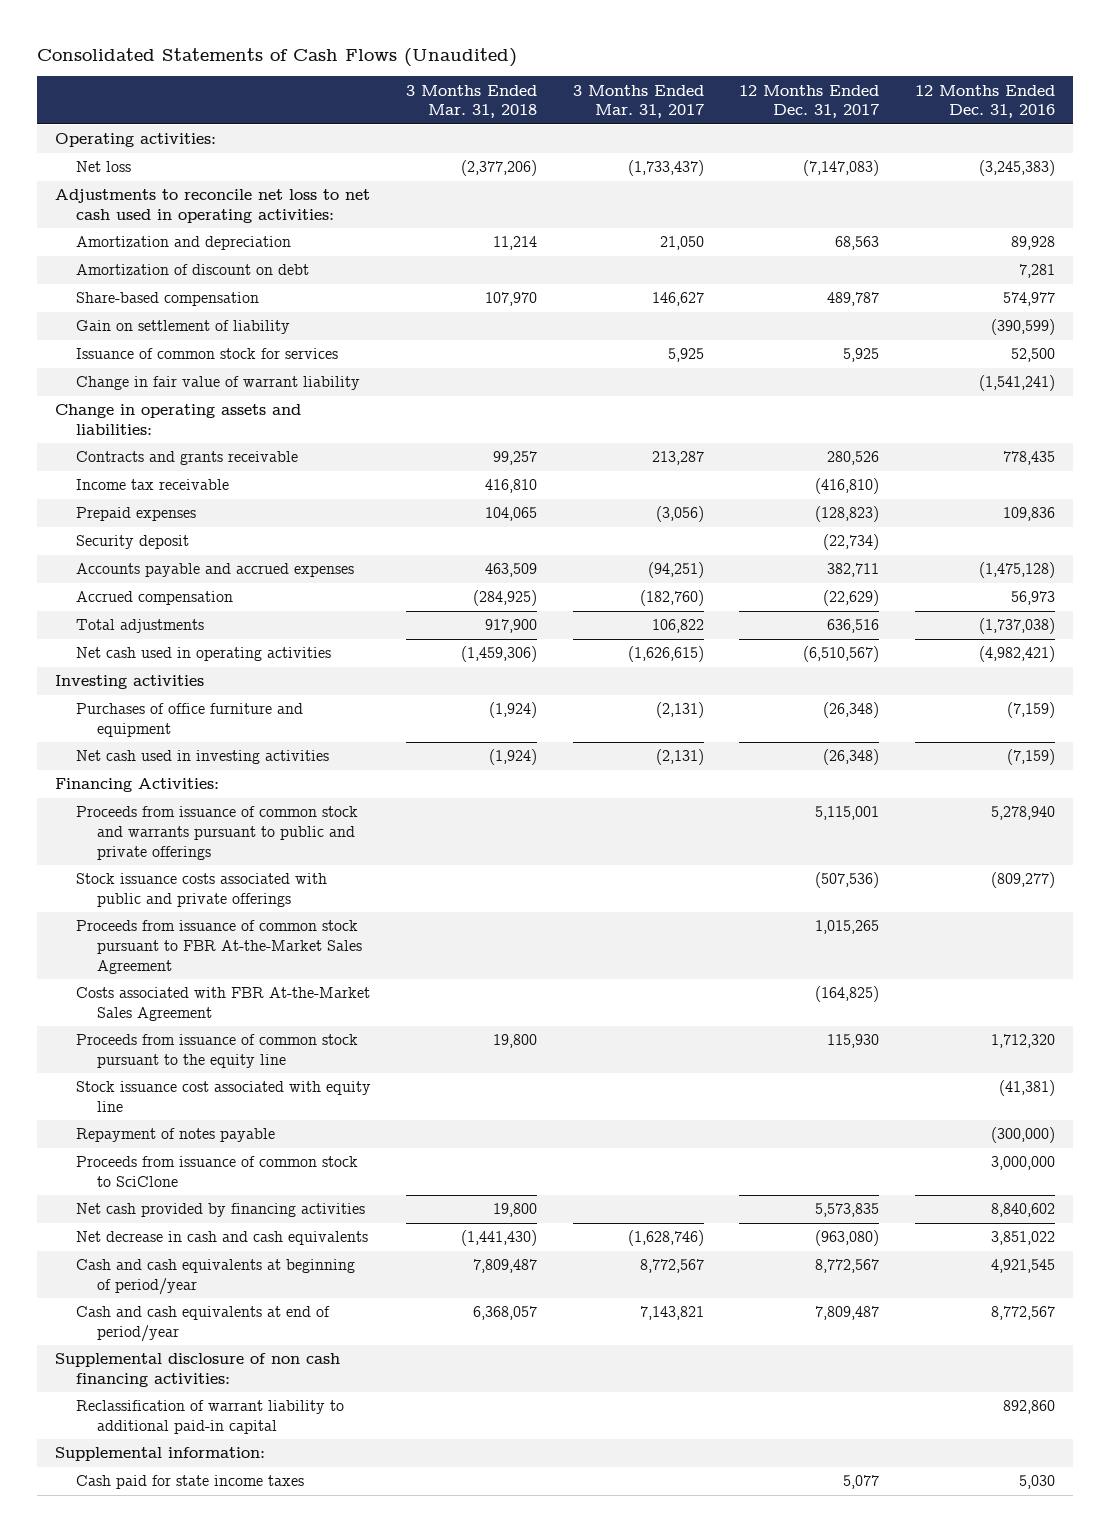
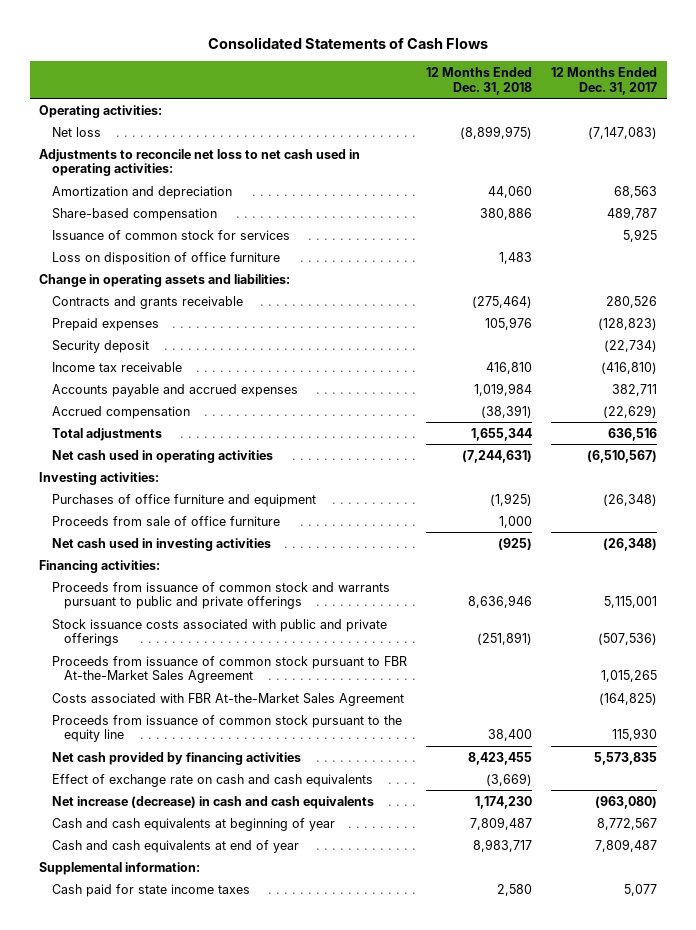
- Consolidated Statements of Cash Flows (Unaudited)
+ Consolidated Statements of Cash Flows
- | 3 Months Ended Mar. 31, 2018 | 3 Months Ended Mar. 31, 2017 | 12 Months Ended Dec. 31, 2017 | 12 Months Ended Dec. 31, 2016
+ | 12 Months Ended Dec. 31, 2018 | 12 Months Ended Dec. 31, 2017
- Amortization of discount on debt | | | | 7,281
- Gain on settlement of liability | | | | (390,599)
- Change in fair value of warrant liability | | | | (1,541,241)
+ Loss on disposition of office furniture | 1,483 |
moved down: Income tax receivable | 416,810 | (416,810)
- Investing activities
+ Investing activities:
+ Proceeds from sale of office furniture | 1,000 |
- Financing Activities:
+ Financing activities:
- Stock issuance cost associated with equity line | | | | (41,381)
- Repayment of notes payable | | | | (300,000)
- Proceeds from issuance of common stock to SciClone | | | | 3,000,000
- Net decrease in cash and cash equivalents | (1,441,430) | (1,628,746) | (963,080) | 3,851,022
- Cash and cash equivalents at beginning of period/year | 7,809,487 | 8,772,567 | 8,772,567 | 4,921,545
- Cash and cash equivalents at end of period/year | 6,368,057 | 7,143,821 | 7,809,487 | 8,772,567
- Supplemental disclosure of non cash financing activities:
- Reclassification of warrant liability to additional paid-in capital | | | | 892,860
+ Effect of exchange rate on cash and cash equivalents | (3,669) |
+ Net increase (decrease) in cash and cash equivalents | 1,174,230 | (963,080)
+ Cash and cash equivalents at beginning of year | 7,809,487 | 8,772,567
+ Cash and cash equivalents at end of year | 8,983,717 | 7,809,487

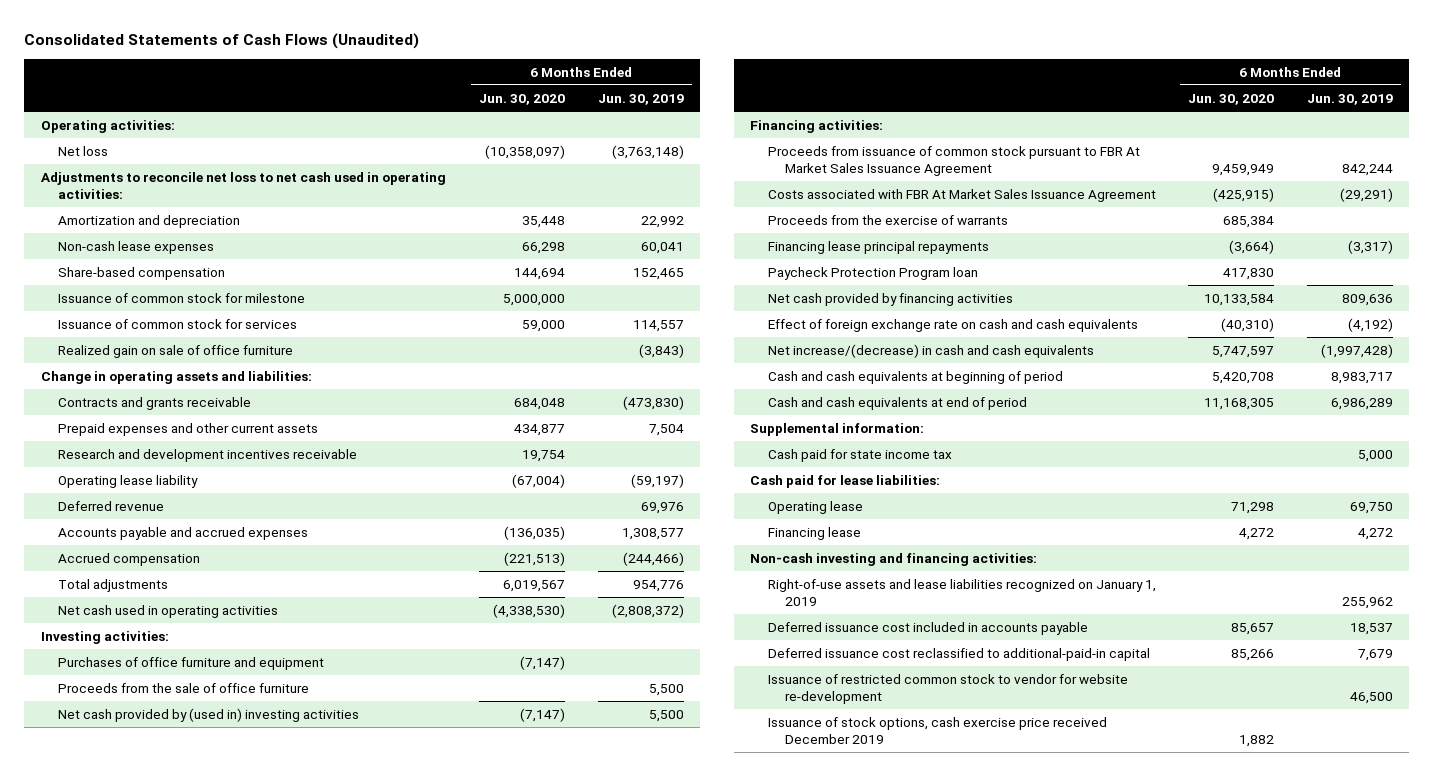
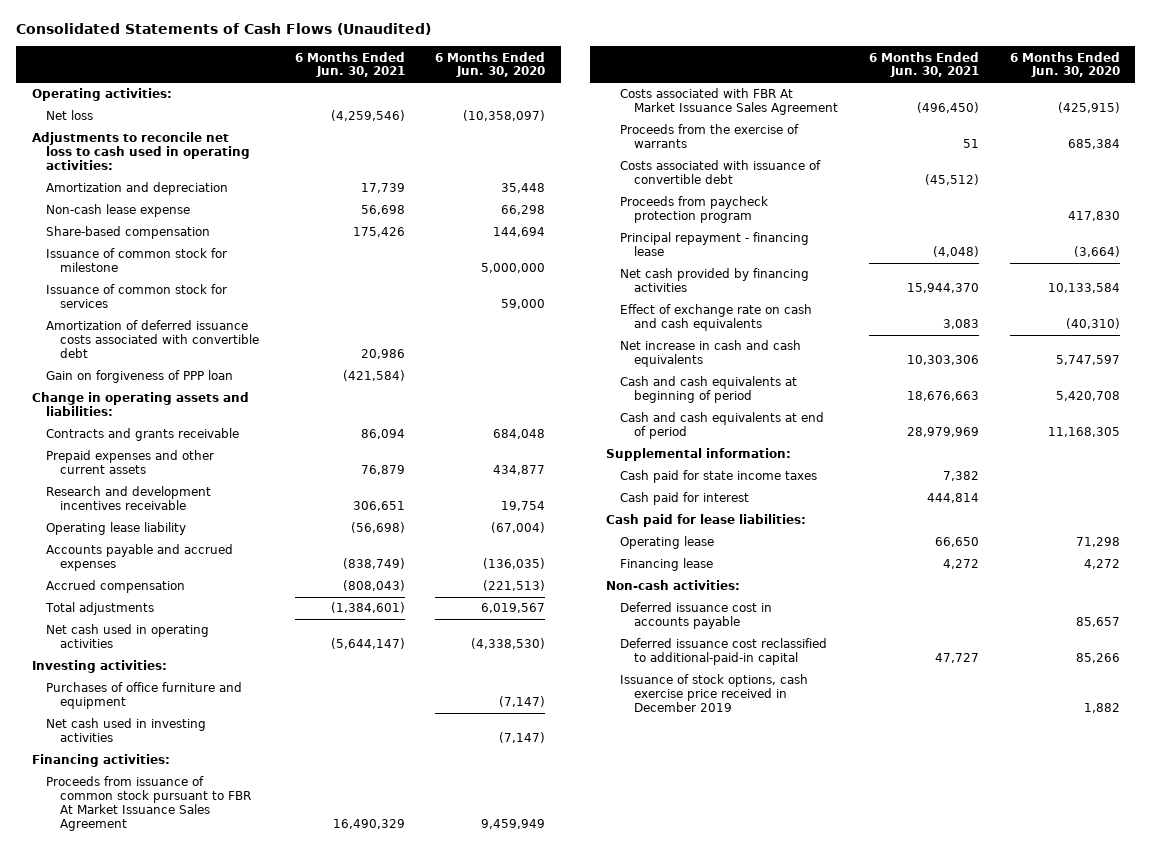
- | 6 Months Ended Jun. 30, 2020 | 6 Months Ended Jun. 30, 2019
+ | 6 Months Ended Jun. 30, 2021 | 6 Months Ended Jun. 30, 2020
- Adjustments to reconcile net loss to net cash used in operating activities:
+ Adjustments to reconcile net loss to cash used in operating activities:
- Non-cash lease expenses | 66,298 | 60,041
+ Non-cash lease expense | 56,698 | 66,298
- Realized gain on sale of office furniture | | (3,843)
+ Amortization of deferred issuance costs associated with convertible debt | 20,986 |
+ Gain on forgiveness of PPP loan | (421,584) |
- Deferred revenue | | 69,976
- Proceeds from the sale of office furniture | | 5,500
- Net cash provided by (used in) investing activities | (7,147) | 5,500
+ Net cash used in investing activities | | (7,147)
- Proceeds from issuance of common stock pursuant to FBR At Market Sales Issuance Agreement | 9,459,949 | 842,244
- Costs associated with FBR At Market Sales Issuance Agreement | (425,915) | (29,291)
+ Proceeds from issuance of common stock pursuant to FBR At Market Issuance Sales Agreement | 16,490,329 | 9,459,949
+ Costs associated with FBR At Market Issuance Sales Agreement | (496,450) | (425,915)
- Financing lease principal repayments | (3,664) | (3,317)
- Paycheck Protection Program loan | 417,830 |
+ Costs associated with issuance of convertible debt | (45,512) |
+ Proceeds from paycheck protection program | | 417,830
+ Principal repayment - financing lease | (4,048) | (3,664)
- Effect of foreign exchange rate on cash and cash equivalents | (40,310) | (4,192)
- Net increase/(decrease) in cash and cash equivalents | 5,747,597 | (1,997,428)
+ Effect of exchange rate on cash and cash equivalents | 3,083 | (40,310)
+ Net increase in cash and cash equivalents | 10,303,306 | 5,747,597
- Cash paid for state income tax | | 5,000
+ Cash paid for state income taxes | 7,382 |
+ Cash paid for interest | 444,814 |
- Non-cash investing and financing activities:
- Right-of-use assets and lease liabilities recognized on January 1, 2019 | | 255,962
- Deferred issuance cost included in accounts payable | 85,657 | 18,537
+ Non-cash activities:
+ Deferred issuance cost in accounts payable | | 85,657
- Issuance of restricted common stock to vendor for website re-development | | 46,500
- Issuance of stock options, cash exercise price received December 2019 | 1,882 |
+ Issuance of stock options, cash exercise price received in December 2019 | | 1,882

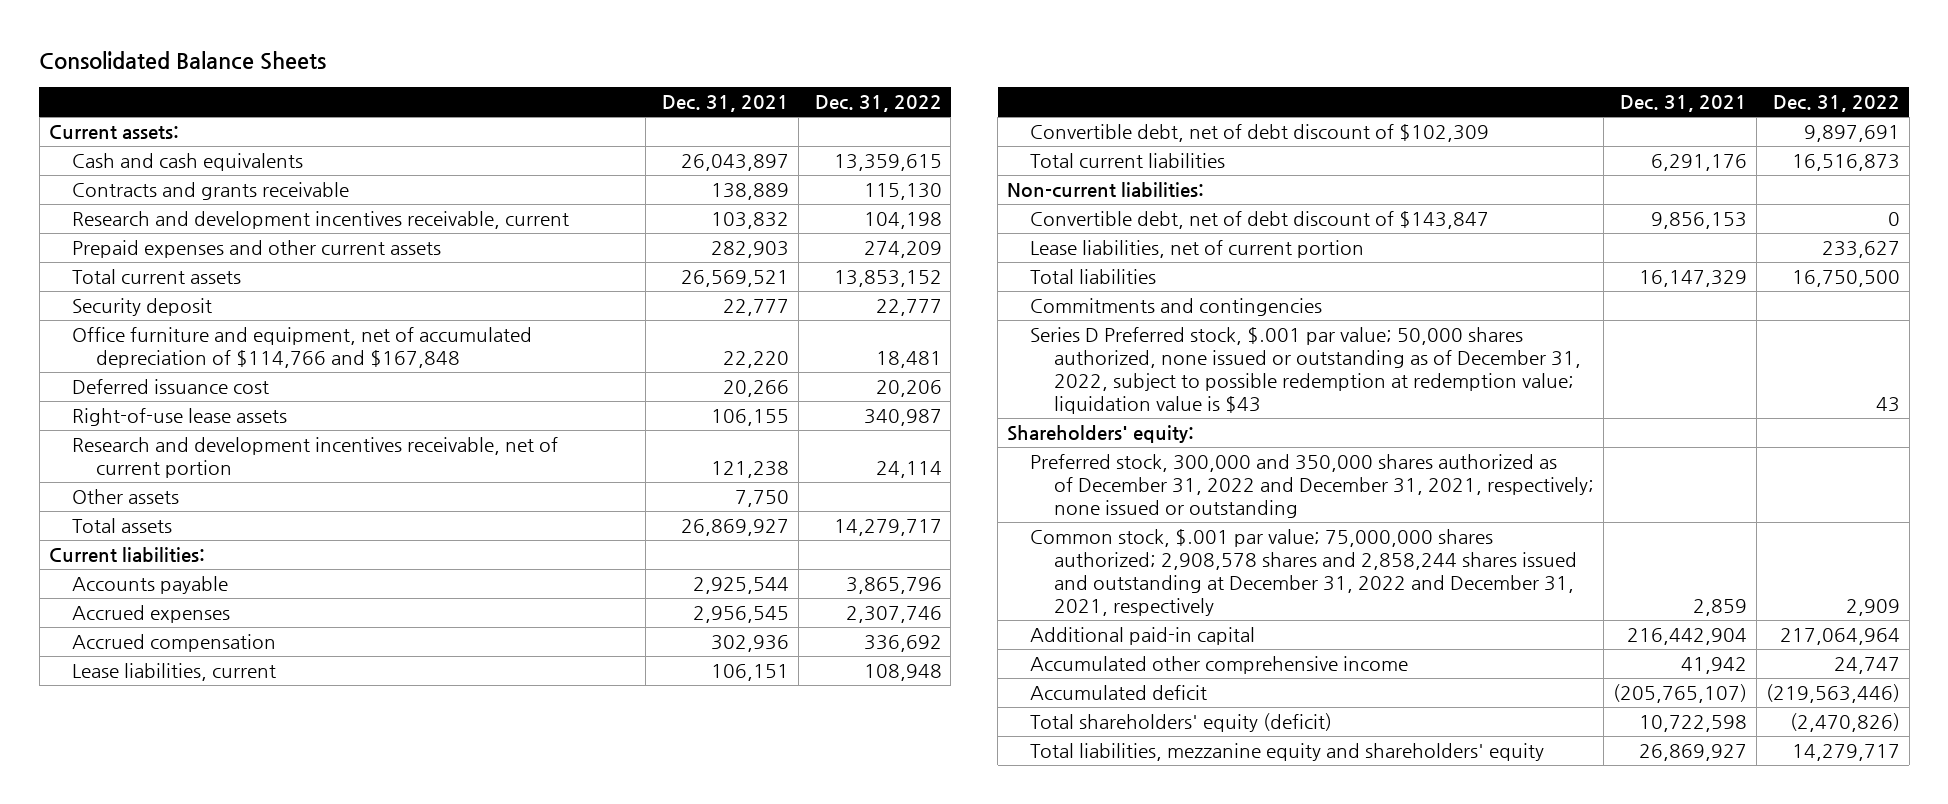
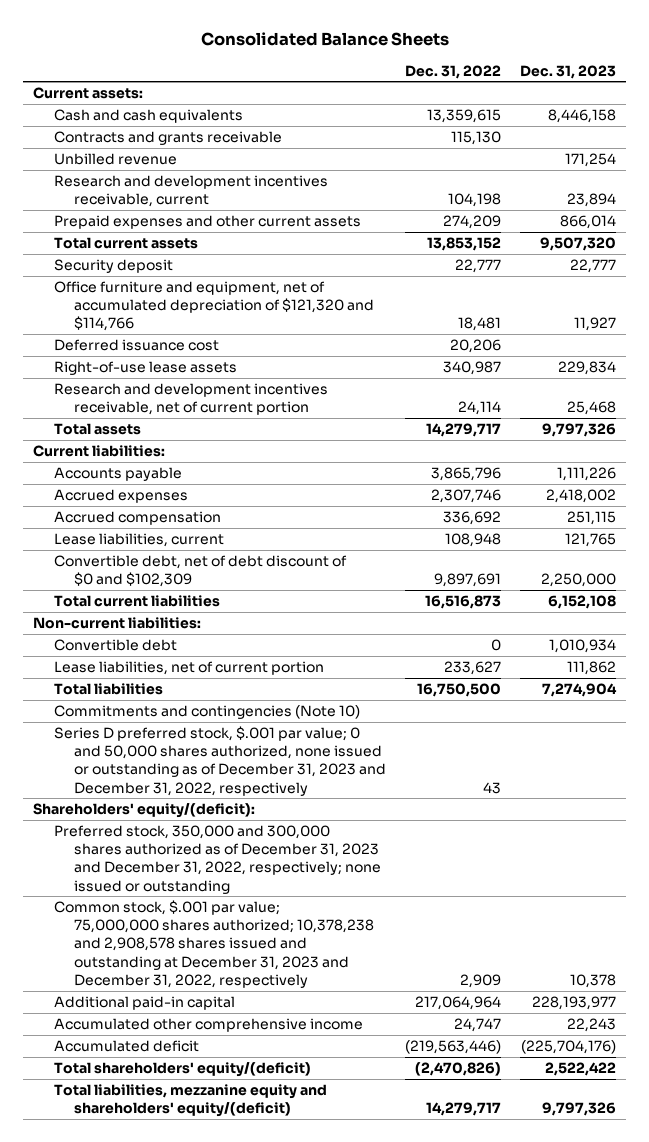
- | Dec. 31, 2021 | Dec. 31, 2022
+ | Dec. 31, 2022 | Dec. 31, 2023
+ Unbilled revenue | | 171,254
- Office furniture and equipment, net of accumulated depreciation of $114,766 and $167,848 | 22,220 | 18,481
+ Office furniture and equipment, net of accumulated depreciation of $121,320 and $114,766 | 18,481 | 11,927
- Other assets | 7,750 |
- Convertible debt, net of debt discount of $102,309 | | 9,897,691
+ Convertible debt, net of debt discount of $0 and $102,309 | 9,897,691 | 2,250,000
- Convertible debt, net of debt discount of $143,847 | 9,856,153 | 0
+ Convertible debt | 0 | 1,010,934
- Commitments and contingencies
- Series D Preferred stock, $.001 par value; 50,000 shares authorized, none issued or outstanding as of December 31, 2022, subject to possible redemption at redemption value; liquidation value is $43 | | 43
- Shareholders' equity:
- Preferred stock, 300,000 and 350,000 shares authorized as of December 31, 2022 and December 31, 2021, respectively; none issued or outstanding
- Common stock, $.001 par value; 75,000,000 shares authorized; 2,908,578 shares and 2,858,244 shares issued and outstanding at December 31, 2022 and December 31, 2021, respectively | 2,859 | 2,909
+ Commitments and contingencies (Note 10)
+ Series D preferred stock, $.001 par value; 0 and 50,000 shares authorized, none issued or outstanding as of December 31, 2023 and December 31, 2022, respectively | 43 |
+ Shareholders' equity/(deficit):
+ Preferred stock, 350,000 and 300,000 shares authorized as of December 31, 2023 and December 31, 2022, respectively; none issued or outstanding
+ Common stock, $.001 par value; 75,000,000 shares authorized; 10,378,238 and 2,908,578 shares issued and outstanding at December 31, 2023 and December 31, 2022, respectively | 2,909 | 10,378
- Total shareholders' equity (deficit) | 10,722,598 | (2,470,826)
- Total liabilities, mezzanine equity and shareholders' equity | 26,869,927 | 14,279,717
+ Total shareholders' equity/(deficit) | (2,470,826) | 2,522,422
+ Total liabilities, mezzanine equity and shareholders' equity/(deficit) | 14,279,717 | 9,797,326

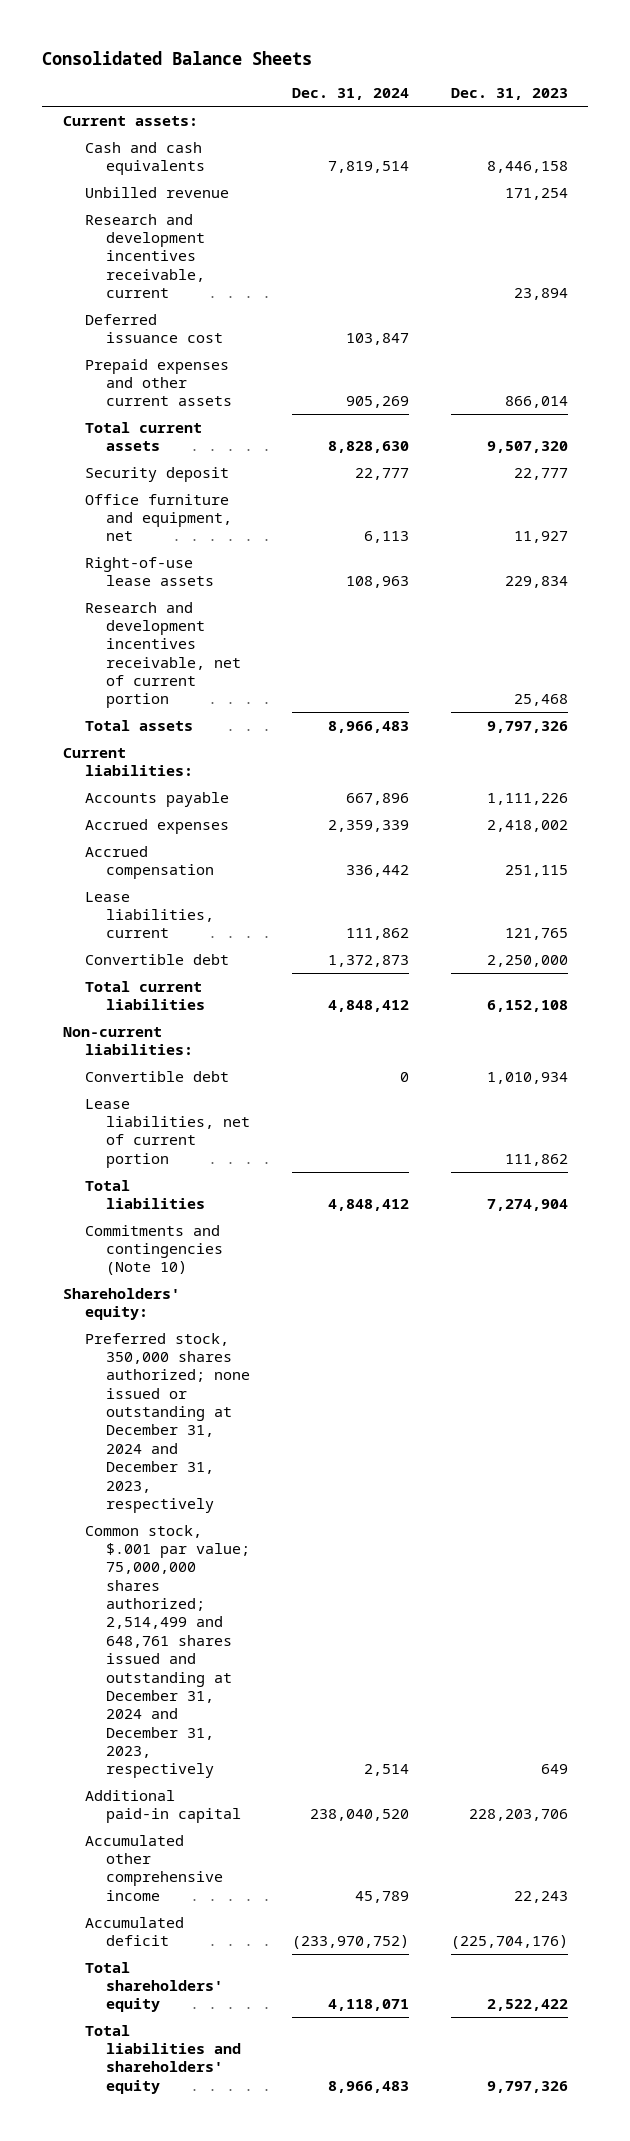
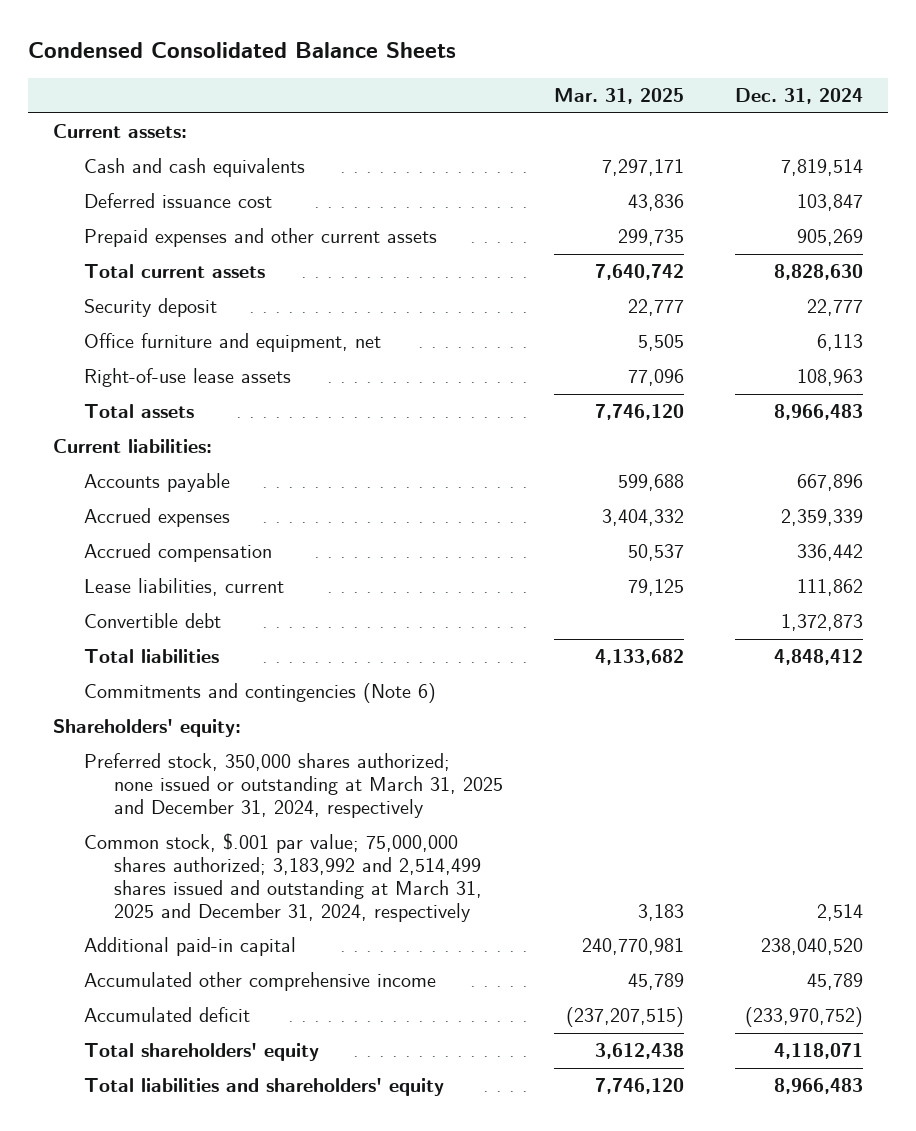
- Consolidated Balance Sheets
+ Condensed Consolidated Balance Sheets
- | Dec. 31, 2024 | Dec. 31, 2023
+ | Mar. 31, 2025 | Dec. 31, 2024
- Unbilled revenue | | 171,254
- Research and development incentives receivable, current | | 23,894
- Research and development incentives receivable, net of current portion | | 25,468
- Total current liabilities | 4,848,412 | 6,152,108
- Non-current liabilities:
- Convertible debt | 0 | 1,010,934
- Lease liabilities, net of current portion | | 111,862
- Commitments and contingencies (Note 10)
+ Commitments and contingencies (Note 6)
- Preferred stock, 350,000 shares authorized; none issued or outstanding at December 31, 2024 and December 31, 2023, respectively
- Common stock, $.001 par value; 75,000,000 shares authorized; 2,514,499 and 648,761 shares issued and outstanding at December 31, 2024 and December 31, 2023, respectively | 2,514 | 649
+ Preferred stock, 350,000 shares authorized; none issued or outstanding at March 31, 2025 and December 31, 2024, respectively
+ Common stock, $.001 par value; 75,000,000 shares authorized; 3,183,992 and 2,514,499 shares issued and outstanding at March 31, 2025 and December 31, 2024, respectively | 3,183 | 2,514

